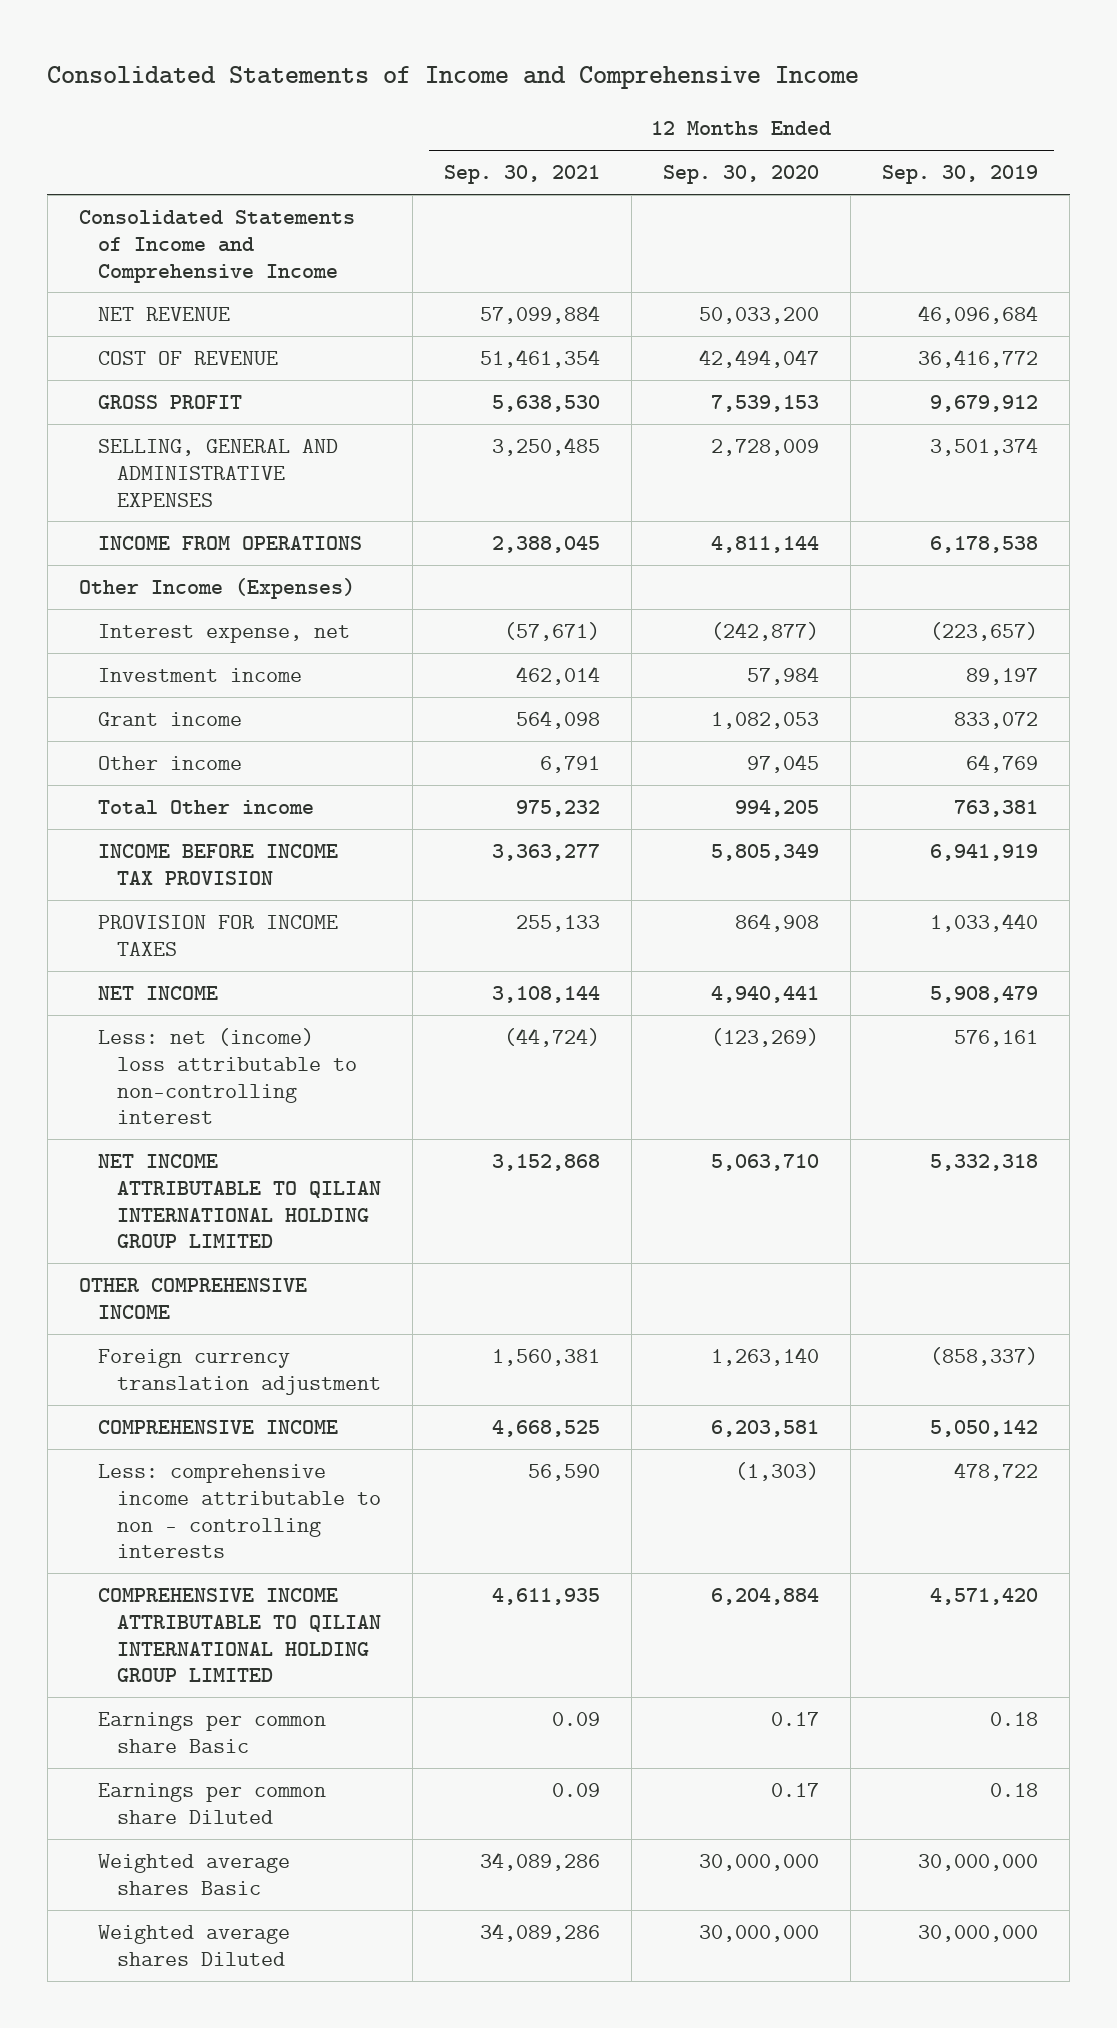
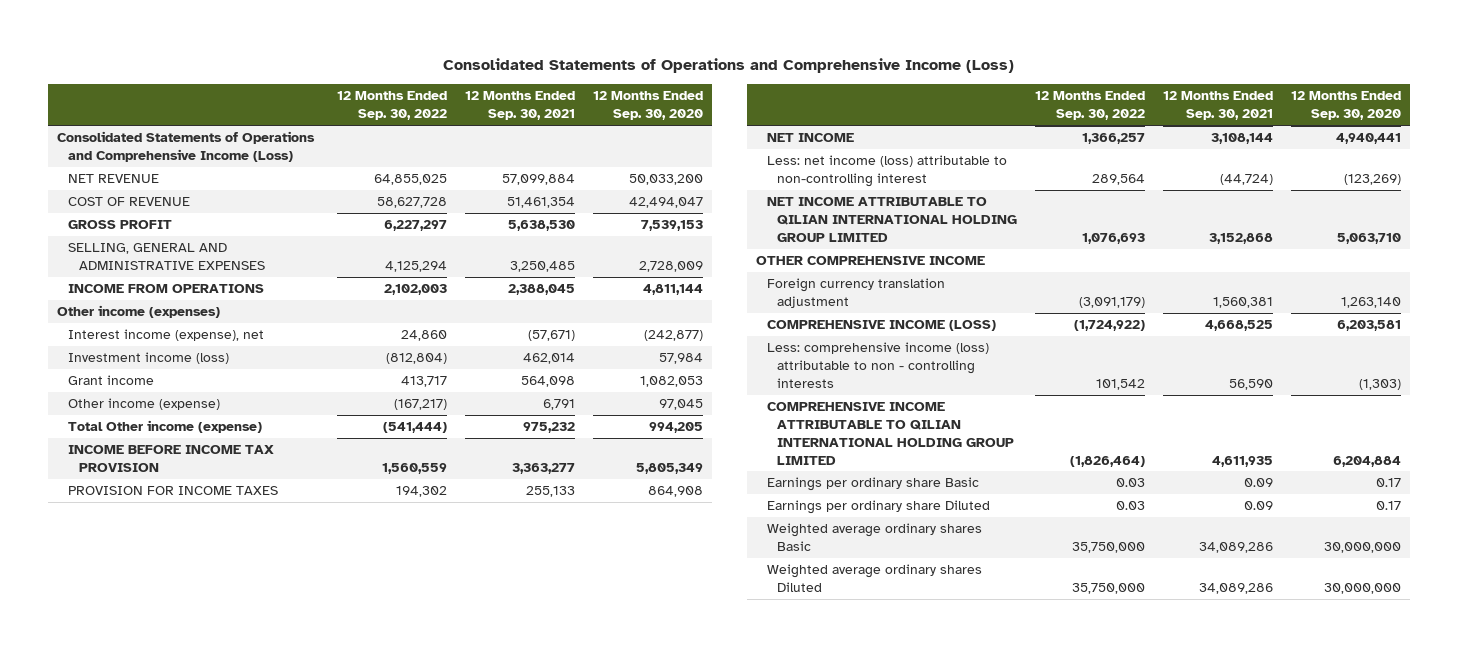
- Consolidated Statements of Income and Comprehensive Income
+ Consolidated Statements of Operations and Comprehensive Income (Loss)
- | 12 Months Ended Sep. 30, 2021 | 12 Months Ended Sep. 30, 2020 | 12 Months Ended Sep. 30, 2019
+ | 12 Months Ended Sep. 30, 2022 | 12 Months Ended Sep. 30, 2021 | 12 Months Ended Sep. 30, 2020
- Consolidated Statements of Income and Comprehensive Income
+ Consolidated Statements of Operations and Comprehensive Income (Loss)
- Other Income (Expenses)
- Interest expense, net | (57,671) | (242,877) | (223,657)
- Investment income | 462,014 | 57,984 | 89,197
+ Other income (expenses)
+ Interest income (expense), net | 24,860 | (57,671) | (242,877)
+ Investment income (loss) | (812,804) | 462,014 | 57,984
- Other income | 6,791 | 97,045 | 64,769
- Total Other income | 975,232 | 994,205 | 763,381
+ Other income (expense) | (167,217) | 6,791 | 97,045
+ Total Other income (expense) | (541,444) | 975,232 | 994,205
- Less: net (income) loss attributable to non-controlling interest | (44,724) | (123,269) | 576,161
+ Less: net income (loss) attributable to non-controlling interest | 289,564 | (44,724) | (123,269)
- COMPREHENSIVE INCOME | 4,668,525 | 6,203,581 | 5,050,142
- Less: comprehensive income attributable to non - controlling interests | 56,590 | (1,303) | 478,722
+ COMPREHENSIVE INCOME (LOSS) | (1,724,922) | 4,668,525 | 6,203,581
+ Less: comprehensive income (loss) attributable to non - controlling interests | 101,542 | 56,590 | (1,303)
- Earnings per common share Basic | 0.09 | 0.17 | 0.18
- Earnings per common share Diluted | 0.09 | 0.17 | 0.18
- Weighted average shares Basic | 34,089,286 | 30,000,000 | 30,000,000
- Weighted average shares Diluted | 34,089,286 | 30,000,000 | 30,000,000
+ Earnings per ordinary share Basic | 0.03 | 0.09 | 0.17
+ Earnings per ordinary share Diluted | 0.03 | 0.09 | 0.17
+ Weighted average ordinary shares Basic | 35,750,000 | 34,089,286 | 30,000,000
+ Weighted average ordinary shares Diluted | 35,750,000 | 34,089,286 | 30,000,000

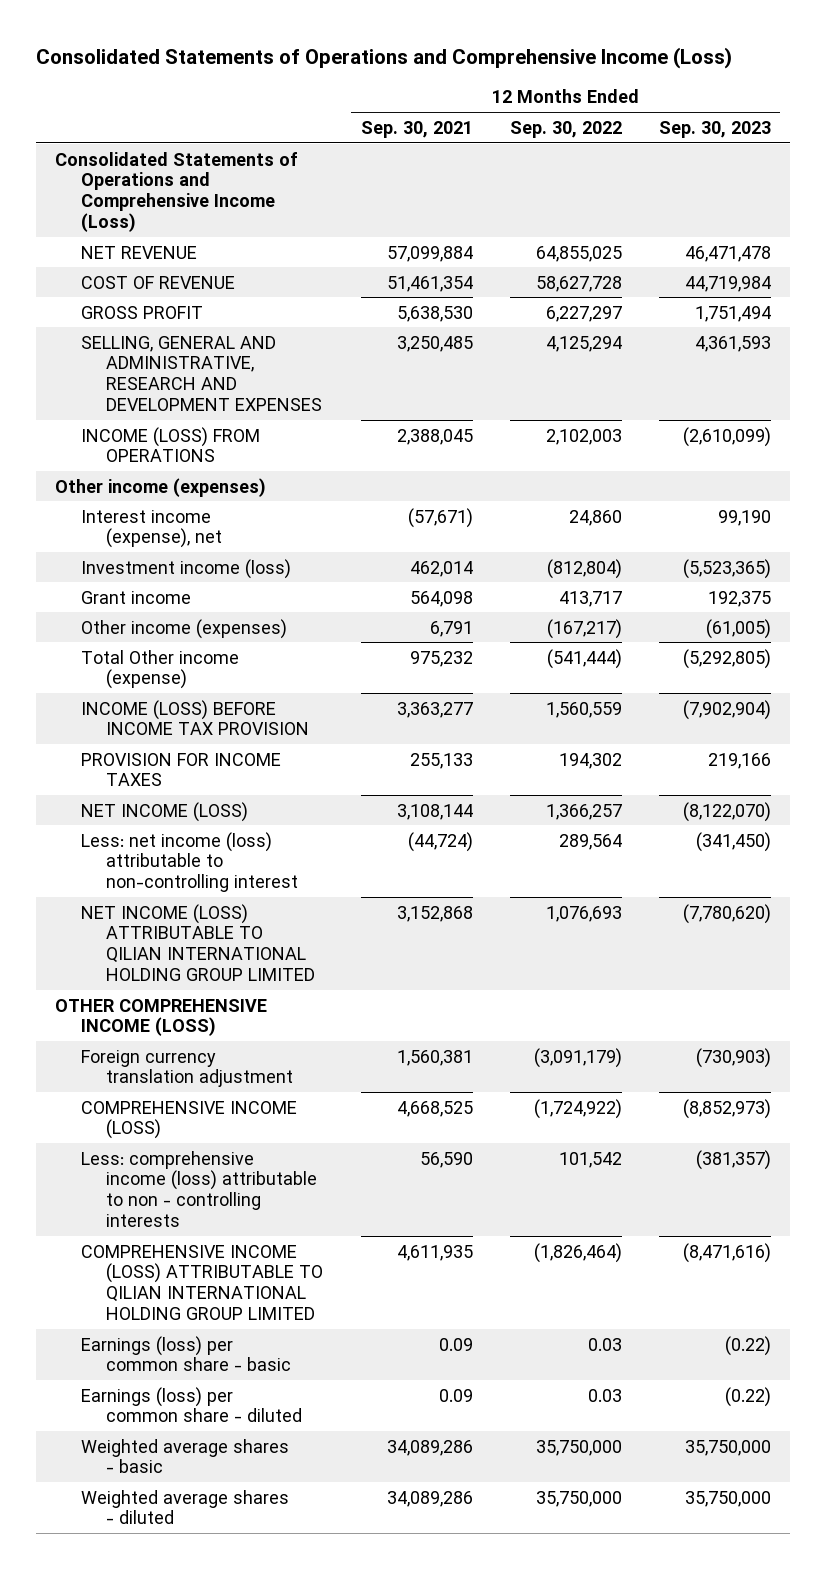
- | 12 Months Ended Sep. 30, 2022 | 12 Months Ended Sep. 30, 2021 | 12 Months Ended Sep. 30, 2020
+ | 12 Months Ended Sep. 30, 2021 | 12 Months Ended Sep. 30, 2022 | 12 Months Ended Sep. 30, 2023
- SELLING, GENERAL AND ADMINISTRATIVE EXPENSES | 4,125,294 | 3,250,485 | 2,728,009
- INCOME FROM OPERATIONS | 2,102,003 | 2,388,045 | 4,811,144
+ SELLING, GENERAL AND ADMINISTRATIVE, RESEARCH AND DEVELOPMENT EXPENSES | 3,250,485 | 4,125,294 | 4,361,593
+ INCOME (LOSS) FROM OPERATIONS | 2,388,045 | 2,102,003 | (2,610,099)
- Other income (expense) | (167,217) | 6,791 | 97,045
+ Other income (expenses) | 6,791 | (167,217) | (61,005)
- INCOME BEFORE INCOME TAX PROVISION | 1,560,559 | 3,363,277 | 5,805,349
+ INCOME (LOSS) BEFORE INCOME TAX PROVISION | 3,363,277 | 1,560,559 | (7,902,904)
- NET INCOME | 1,366,257 | 3,108,144 | 4,940,441
+ NET INCOME (LOSS) | 3,108,144 | 1,366,257 | (8,122,070)
- NET INCOME ATTRIBUTABLE TO QILIAN INTERNATIONAL HOLDING GROUP LIMITED | 1,076,693 | 3,152,868 | 5,063,710
- OTHER COMPREHENSIVE INCOME
+ NET INCOME (LOSS) ATTRIBUTABLE TO QILIAN INTERNATIONAL HOLDING GROUP LIMITED | 3,152,868 | 1,076,693 | (7,780,620)
+ OTHER COMPREHENSIVE INCOME (LOSS)
- COMPREHENSIVE INCOME ATTRIBUTABLE TO QILIAN INTERNATIONAL HOLDING GROUP LIMITED | (1,826,464) | 4,611,935 | 6,204,884
- Earnings per ordinary share Basic | 0.03 | 0.09 | 0.17
- Earnings per ordinary share Diluted | 0.03 | 0.09 | 0.17
- Weighted average ordinary shares Basic | 35,750,000 | 34,089,286 | 30,000,000
- Weighted average ordinary shares Diluted | 35,750,000 | 34,089,286 | 30,000,000
+ COMPREHENSIVE INCOME (LOSS) ATTRIBUTABLE TO QILIAN INTERNATIONAL HOLDING GROUP LIMITED | 4,611,935 | (1,826,464) | (8,471,616)
+ Earnings (loss) per common share - basic | 0.09 | 0.03 | (0.22)
+ Earnings (loss) per common share - diluted | 0.09 | 0.03 | (0.22)
+ Weighted average shares - basic | 34,089,286 | 35,750,000 | 35,750,000
+ Weighted average shares - diluted | 34,089,286 | 35,750,000 | 35,750,000

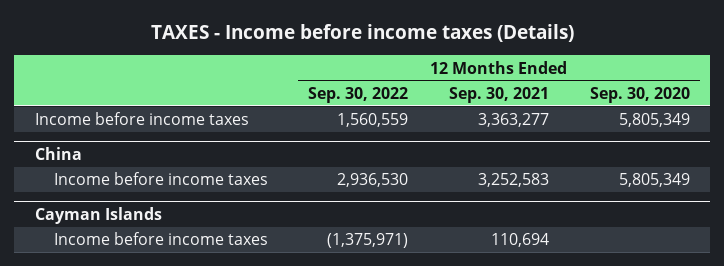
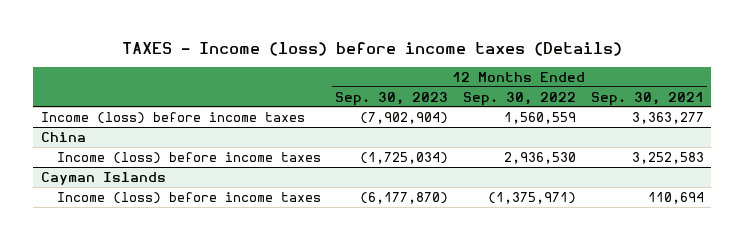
- TAXES - Income before income taxes (Details)
+ TAXES - Income (loss) before income taxes (Details)
- | 12 Months Ended Sep. 30, 2022 | 12 Months Ended Sep. 30, 2021 | 12 Months Ended Sep. 30, 2020
+ | 12 Months Ended Sep. 30, 2023 | 12 Months Ended Sep. 30, 2022 | 12 Months Ended Sep. 30, 2021
- Income before income taxes | 1,560,559 | 3,363,277 | 5,805,349
+ Income (loss) before income taxes | (7,902,904) | 1,560,559 | 3,363,277
@ China
- Income before income taxes | 2,936,530 | 3,252,583 | 5,805,349
+ Income (loss) before income taxes | (1,725,034) | 2,936,530 | 3,252,583
@ Cayman Islands
- Income before income taxes | (1,375,971) | 110,694 |
+ Income (loss) before income taxes | (6,177,870) | (1,375,971) | 110,694

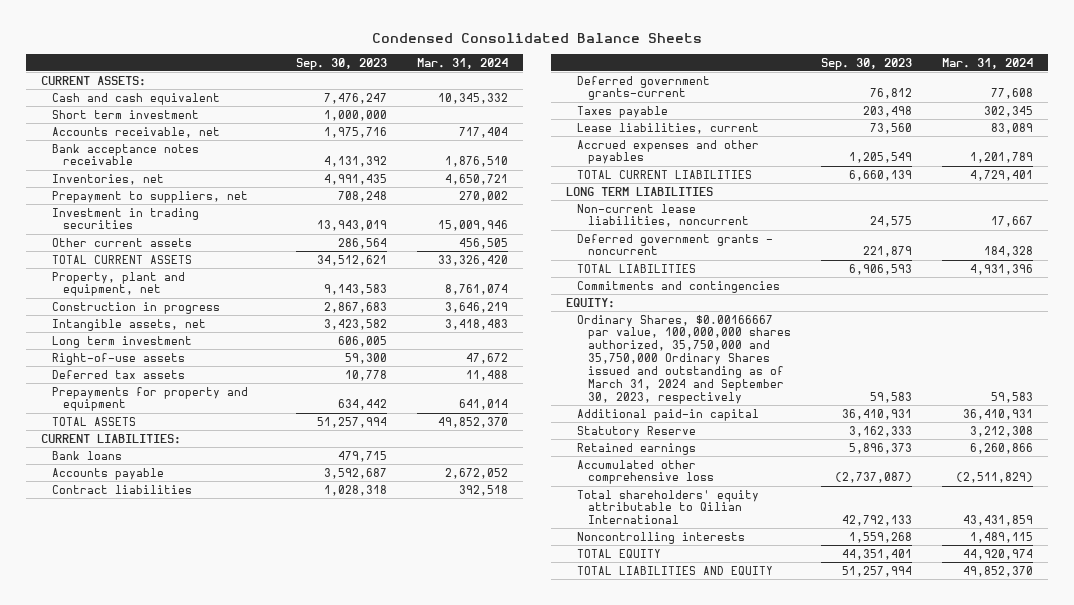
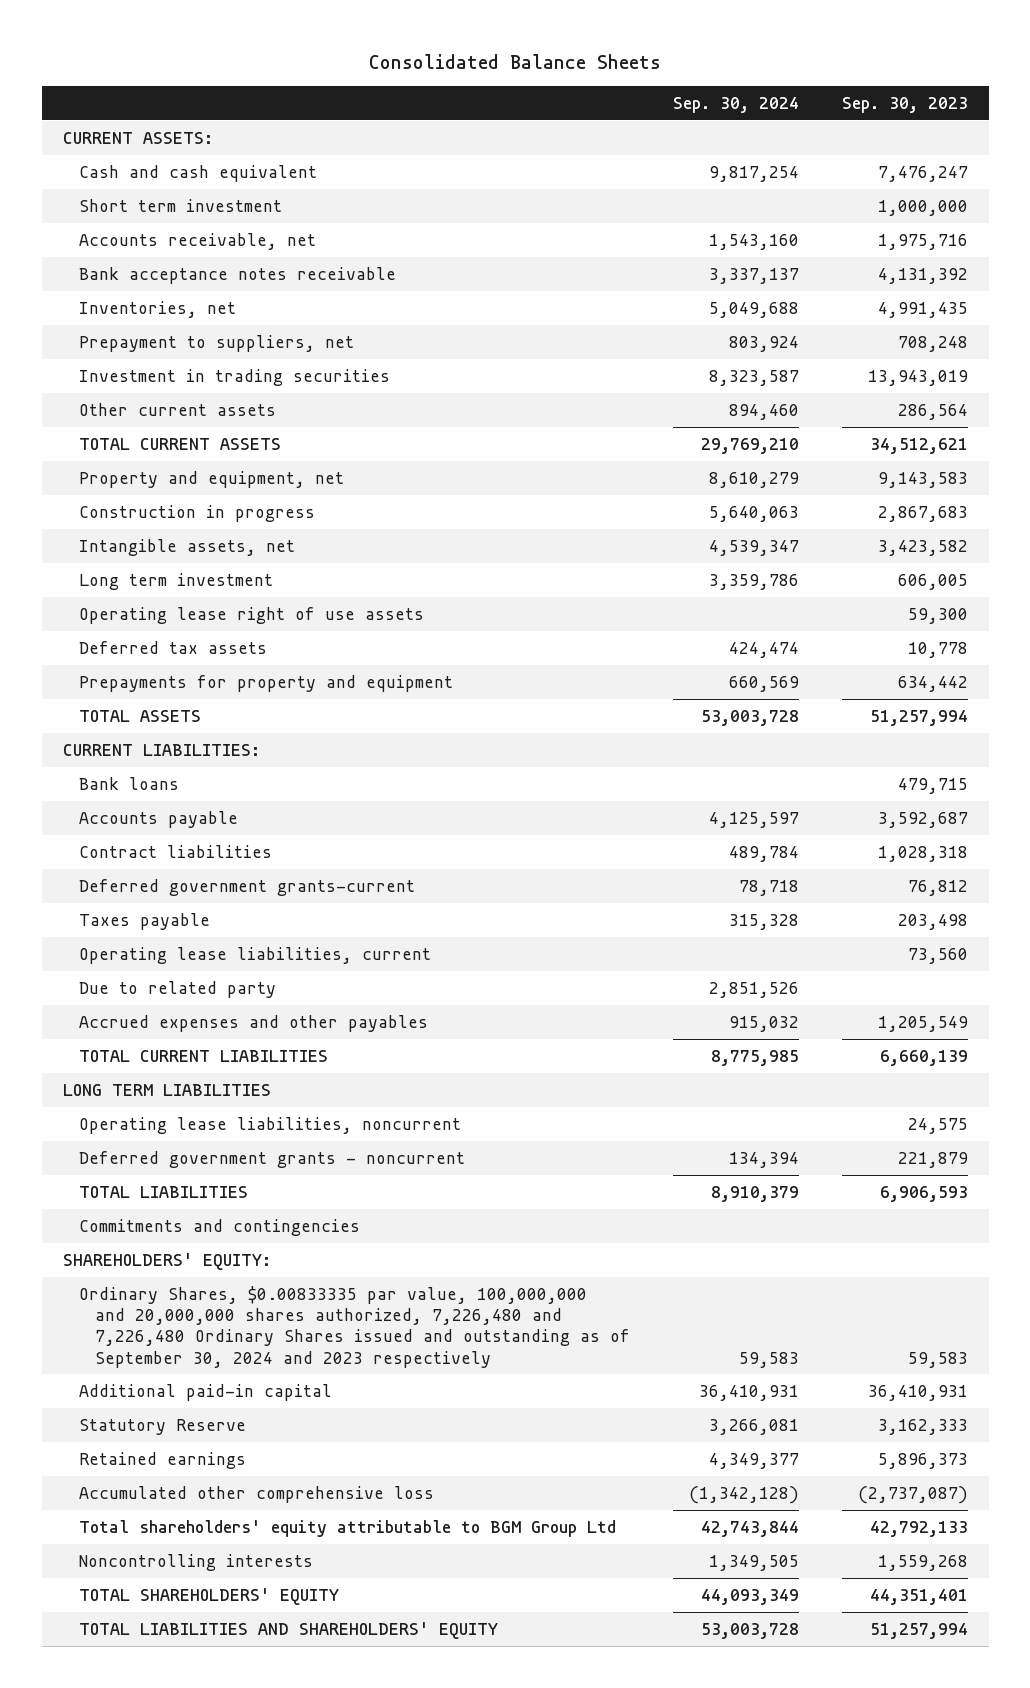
- Condensed Consolidated Balance Sheets
+ Consolidated Balance Sheets
- | Sep. 30, 2023 | Mar. 31, 2024
+ | Sep. 30, 2024 | Sep. 30, 2023
- Property, plant and equipment, net | 9,143,583 | 8,761,074
+ Property and equipment, net | 8,610,279 | 9,143,583
- Right-of-use assets | 59,300 | 47,672
+ Operating lease right of use assets | | 59,300
- Lease liabilities, current | 73,560 | 83,089
+ Operating lease liabilities, current | | 73,560
+ Due to related party | 2,851,526 |
- Non-current lease liabilities, noncurrent | 24,575 | 17,667
+ Operating lease liabilities, noncurrent | | 24,575
- EQUITY:
- Ordinary Shares, $0.00166667 par value, 100,000,000 shares authorized, 35,750,000 and 35,750,000 Ordinary Shares issued and outstanding as of March 31, 2024 and September 30, 2023, respectively | 59,583 | 59,583
+ SHAREHOLDERS' EQUITY:
+ Ordinary Shares, $0.00833335 par value, 100,000,000 and 20,000,000 shares authorized, 7,226,480 and 7,226,480 Ordinary Shares issued and outstanding as of September 30, 2024 and 2023 respectively | 59,583 | 59,583
- Total shareholders' equity attributable to Qilian International | 42,792,133 | 43,431,859
+ Total shareholders' equity attributable to BGM Group Ltd | 42,743,844 | 42,792,133
- TOTAL EQUITY | 44,351,401 | 44,920,974
- TOTAL LIABILITIES AND EQUITY | 51,257,994 | 49,852,370
+ TOTAL SHAREHOLDERS' EQUITY | 44,093,349 | 44,351,401
+ TOTAL LIABILITIES AND SHAREHOLDERS' EQUITY | 53,003,728 | 51,257,994

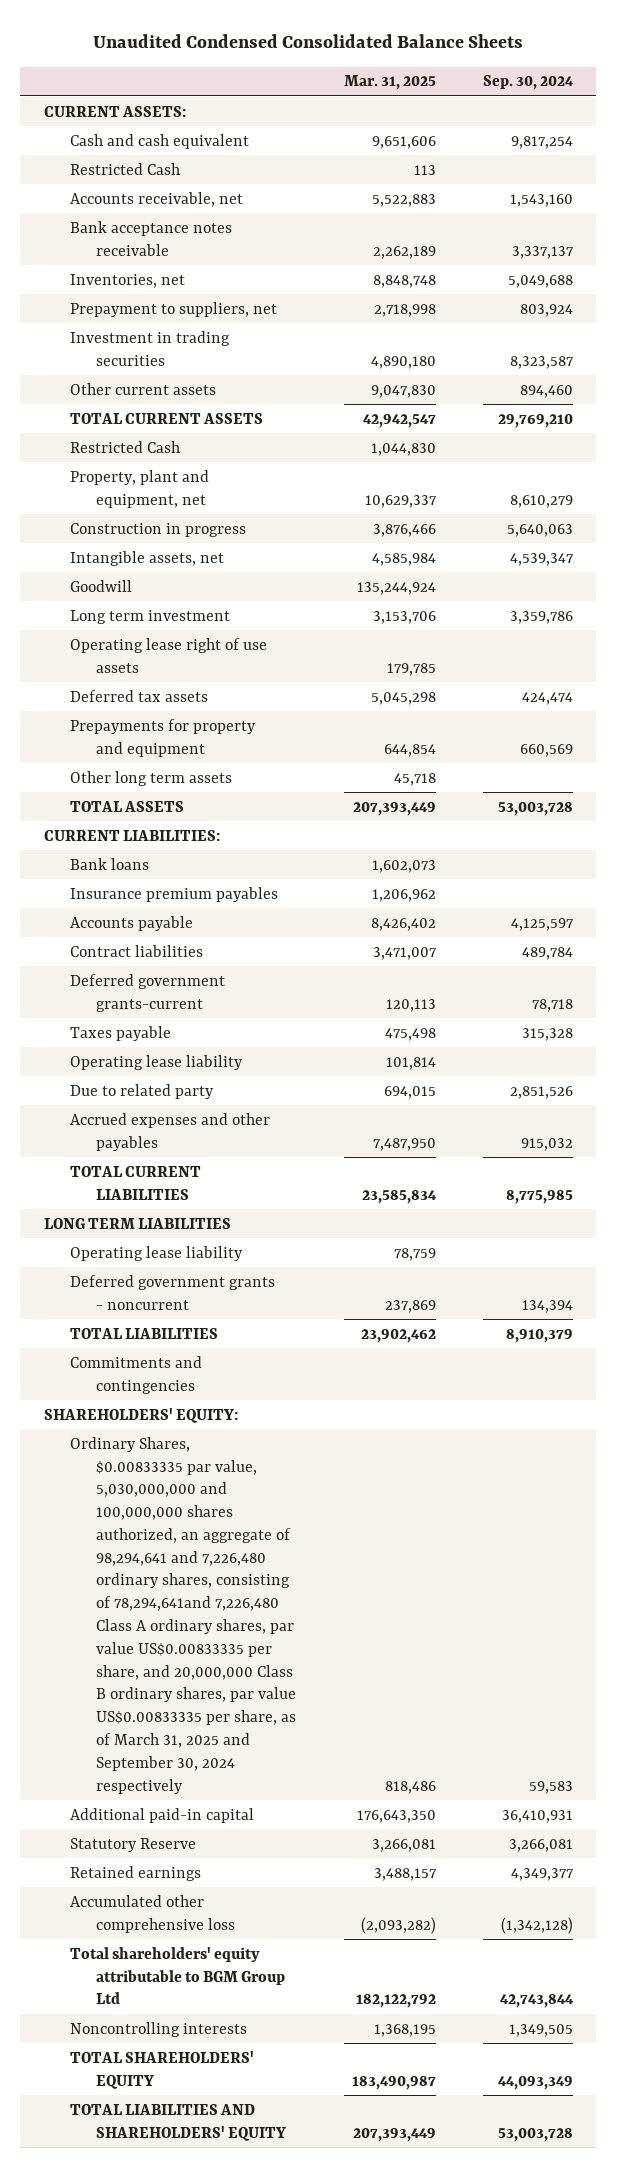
- Consolidated Balance Sheets
+ Unaudited Condensed Consolidated Balance Sheets
- | Sep. 30, 2024 | Sep. 30, 2023
+ | Mar. 31, 2025 | Sep. 30, 2024
- Short term investment | | 1,000,000
+ Restricted Cash | 113 |
- Property and equipment, net | 8,610,279 | 9,143,583
+ Restricted Cash | 1,044,830 |
+ Property, plant and equipment, net | 10,629,337 | 8,610,279
+ Goodwill | 135,244,924 |
+ Other long term assets | 45,718 |
+ Insurance premium payables | 1,206,962 |
- Operating lease liabilities, current | | 73,560
+ Operating lease liability | 101,814 |
- Operating lease liabilities, noncurrent | | 24,575
+ Operating lease liability | 78,759 |
- Ordinary Shares, $0.00833335 par value, 100,000,000 and 20,000,000 shares authorized, 7,226,480 and 7,226,480 Ordinary Shares issued and outstanding as of September 30, 2024 and 2023 respectively | 59,583 | 59,583
+ Ordinary Shares, $0.00833335 par value, 5,030,000,000 and 100,000,000 shares authorized, an aggregate of 98,294,641 and 7,226,480 ordinary shares, consisting of 78,294,641and 7,226,480 Class A ordinary shares, par value US$0.00833335 per share, and 20,000,000 Class B ordinary shares, par value US$0.00833335 per share, as of March 31, 2025 and September 30, 2024 respectively | 818,486 | 59,583

